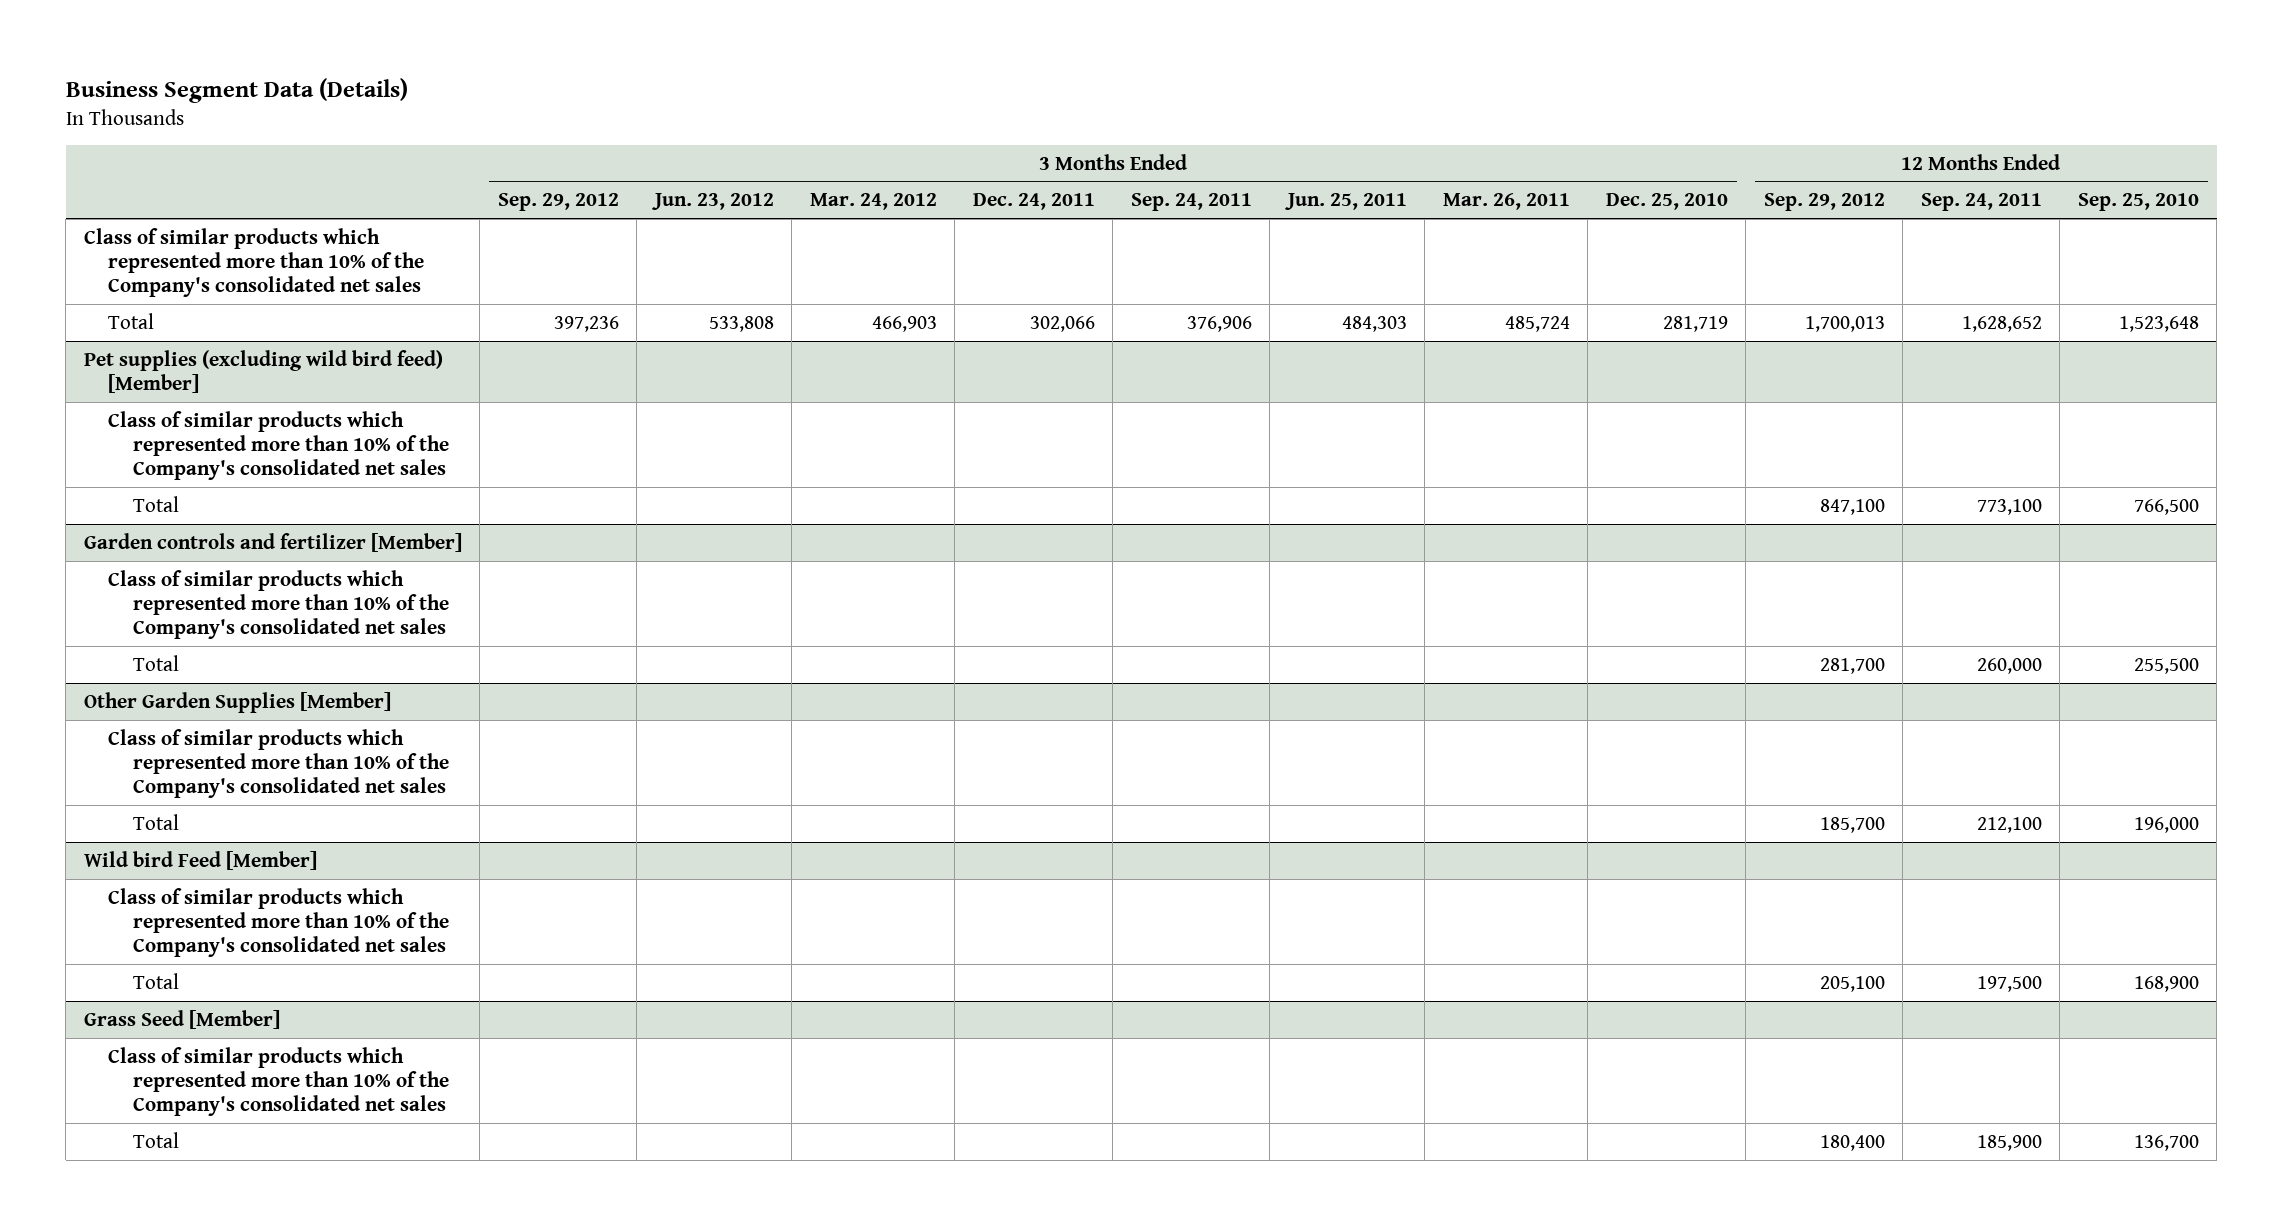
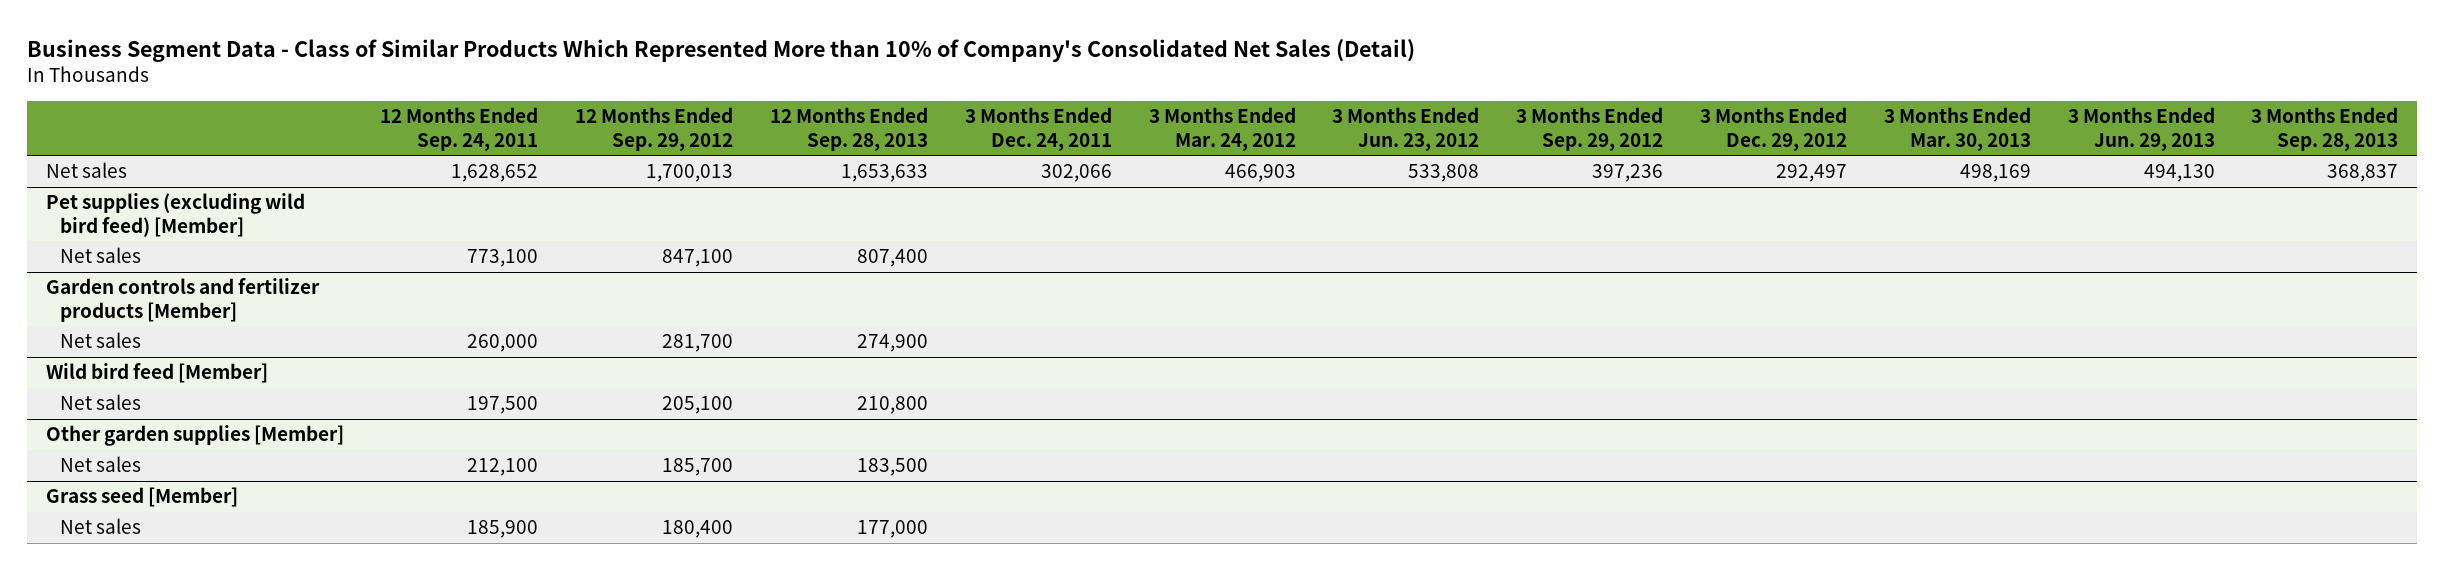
- Business Segment Data (Details)
+ Business Segment Data - Class of Similar Products Which Represented More than 10% of Company's Consolidated Net Sales (Detail)
- | 3 Months Ended Sep. 29, 2012 | 3 Months Ended Jun. 23, 2012 | 3 Months Ended Mar. 24, 2012 | 3 Months Ended Dec. 24, 2011 | 3 Months Ended Sep. 24, 2011 | 3 Months Ended Jun. 25, 2011 | 3 Months Ended Mar. 26, 2011 | 3 Months Ended Dec. 25, 2010 | 12 Months Ended Sep. 29, 2012 | 12 Months Ended Sep. 24, 2011 | 12 Months Ended Sep. 25, 2010
+ | 12 Months Ended Sep. 24, 2011 | 12 Months Ended Sep. 29, 2012 | 12 Months Ended Sep. 28, 2013 | 3 Months Ended Dec. 24, 2011 | 3 Months Ended Mar. 24, 2012 | 3 Months Ended Jun. 23, 2012 | 3 Months Ended Sep. 29, 2012 | 3 Months Ended Dec. 29, 2012 | 3 Months Ended Mar. 30, 2013 | 3 Months Ended Jun. 29, 2013 | 3 Months Ended Sep. 28, 2013
- Class of similar products which represented more than 10% of the Company's consolidated net sales
- Total | 397,236 | 533,808 | 466,903 | 302,066 | 376,906 | 484,303 | 485,724 | 281,719 | 1,700,013 | 1,628,652 | 1,523,648
+ Net sales | 1,628,652 | 1,700,013 | 1,653,633 | 302,066 | 466,903 | 533,808 | 397,236 | 292,497 | 498,169 | 494,130 | 368,837
@ Pet supplies (excluding wild bird feed) [Member]
- Class of similar products which represented more than 10% of the Company's consolidated net sales
- Total | | | | | | | | | 847,100 | 773,100 | 766,500
- Garden controls and fertilizer [Member]
- Class of similar products which represented more than 10% of the Company's consolidated net sales
- Total | | | | | | | | | 281,700 | 260,000 | 255,500
- Other Garden Supplies [Member]
- Class of similar products which represented more than 10% of the Company's consolidated net sales
- Total | | | | | | | | | 185,700 | 212,100 | 196,000
- Wild bird Feed [Member]
- Class of similar products which represented more than 10% of the Company's consolidated net sales
- Total | | | | | | | | | 205,100 | 197,500 | 168,900
- Grass Seed [Member]
- Class of similar products which represented more than 10% of the Company's consolidated net sales
- Total | | | | | | | | | 180,400 | 185,900 | 136,700
@ Pet supplies (excluding wild bird feed) [Member]
+ Net sales | 773,100 | 847,100 | 807,400 | | | | | | | |
+ Garden controls and fertilizer products [Member]
+ Net sales | 260,000 | 281,700 | 274,900 | | | | | | | |
+ Wild bird feed [Member]
+ Net sales | 197,500 | 205,100 | 210,800 | | | | | | | |
+ Other garden supplies [Member]
+ Net sales | 212,100 | 185,700 | 183,500 | | | | | | | |
+ Grass seed [Member]
+ Net sales | 185,900 | 180,400 | 177,000 | | | | | | | |

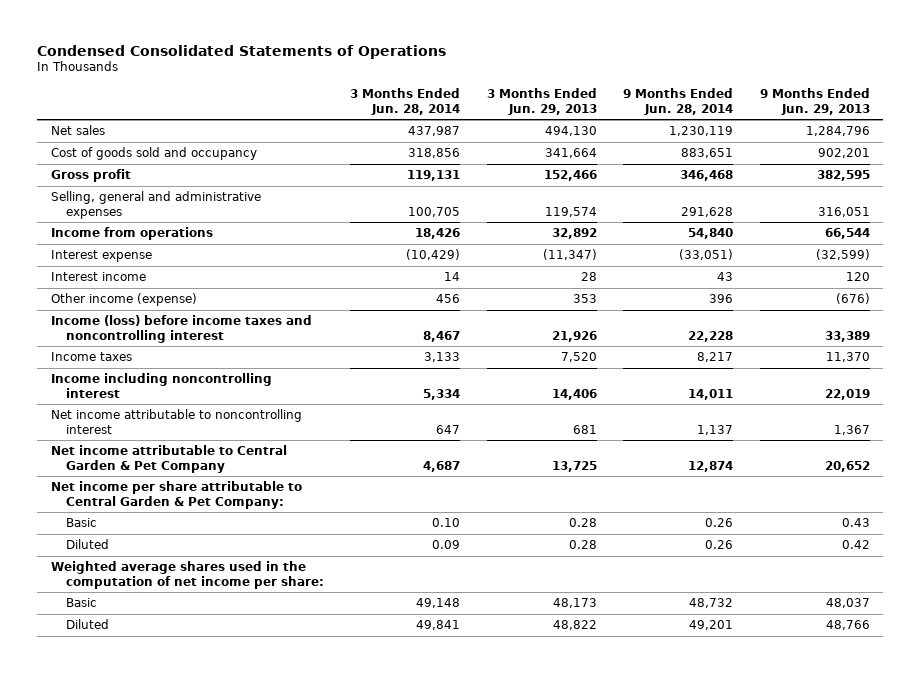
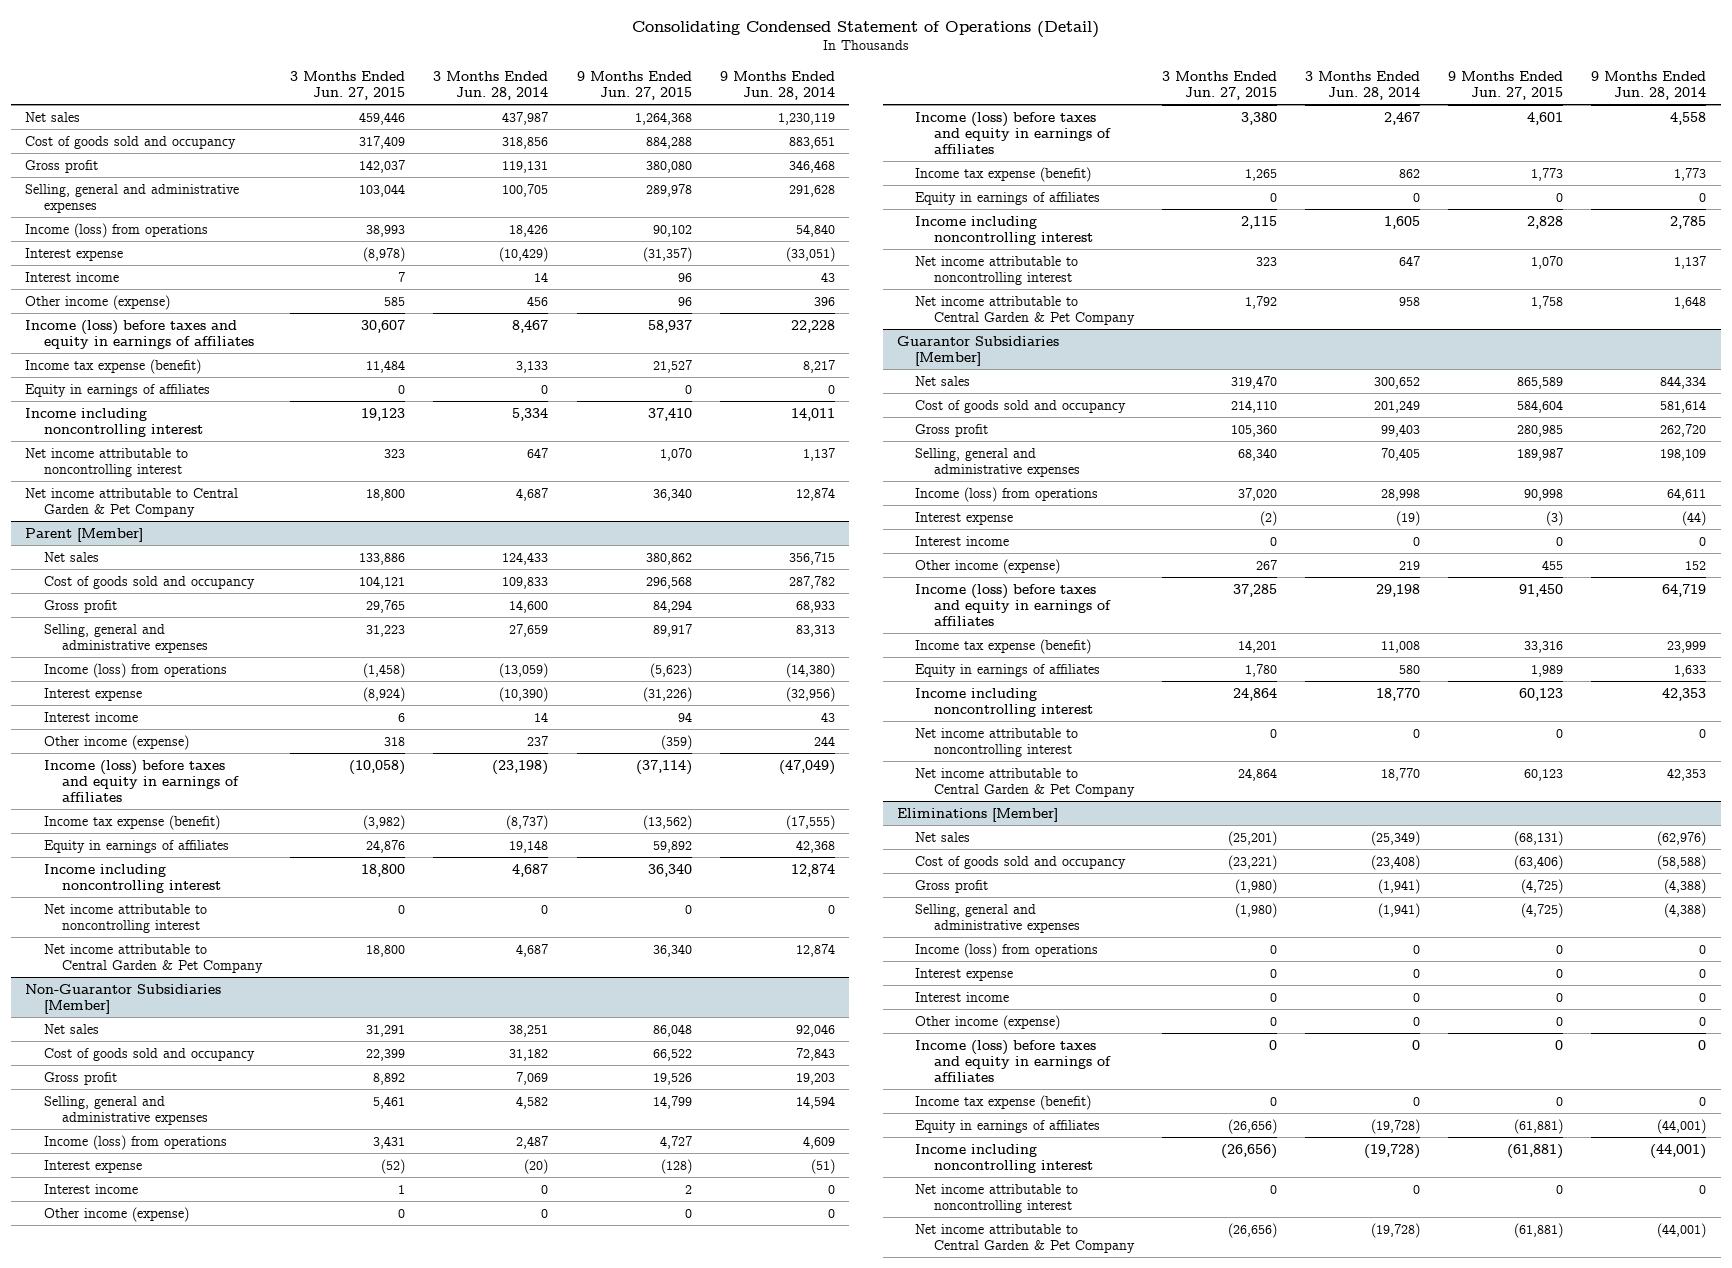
- Condensed Consolidated Statements of Operations
+ Consolidating Condensed Statement of Operations (Detail)
- | 3 Months Ended Jun. 28, 2014 | 3 Months Ended Jun. 29, 2013 | 9 Months Ended Jun. 28, 2014 | 9 Months Ended Jun. 29, 2013
+ | 3 Months Ended Jun. 27, 2015 | 3 Months Ended Jun. 28, 2014 | 9 Months Ended Jun. 27, 2015 | 9 Months Ended Jun. 28, 2014
- Income from operations | 18,426 | 32,892 | 54,840 | 66,544
+ Income (loss) from operations | 38,993 | 18,426 | 90,102 | 54,840
- Income (loss) before income taxes and noncontrolling interest | 8,467 | 21,926 | 22,228 | 33,389
- Income taxes | 3,133 | 7,520 | 8,217 | 11,370
+ Income (loss) before taxes and equity in earnings of affiliates | 30,607 | 8,467 | 58,937 | 22,228
+ Income tax expense (benefit) | 11,484 | 3,133 | 21,527 | 8,217
+ Equity in earnings of affiliates | 0 | 0 | 0 | 0
- Net income per share attributable to Central Garden & Pet Company:
- Basic | 0.10 | 0.28 | 0.26 | 0.43
- Diluted | 0.09 | 0.28 | 0.26 | 0.42
- Weighted average shares used in the computation of net income per share:
- Basic | 49,148 | 48,173 | 48,732 | 48,037
- Diluted | 49,841 | 48,822 | 49,201 | 48,766
+ Parent [Member]
+ Net sales | 133,886 | 124,433 | 380,862 | 356,715
+ Cost of goods sold and occupancy | 104,121 | 109,833 | 296,568 | 287,782
+ Gross profit | 29,765 | 14,600 | 84,294 | 68,933
+ Selling, general and administrative expenses | 31,223 | 27,659 | 89,917 | 83,313
+ Income (loss) from operations | (1,458) | (13,059) | (5,623) | (14,380)
+ Interest expense | (8,924) | (10,390) | (31,226) | (32,956)
+ Interest income | 6 | 14 | 94 | 43
+ Other income (expense) | 318 | 237 | (359) | 244
+ Income (loss) before taxes and equity in earnings of affiliates | (10,058) | (23,198) | (37,114) | (47,049)
+ Income tax expense (benefit) | (3,982) | (8,737) | (13,562) | (17,555)
+ Equity in earnings of affiliates | 24,876 | 19,148 | 59,892 | 42,368
+ Income including noncontrolling interest | 18,800 | 4,687 | 36,340 | 12,874
+ Net income attributable to noncontrolling interest | 0 | 0 | 0 | 0
+ Net income attributable to Central Garden & Pet Company | 18,800 | 4,687 | 36,340 | 12,874
+ Non-Guarantor Subsidiaries [Member]
+ Net sales | 31,291 | 38,251 | 86,048 | 92,046
+ Cost of goods sold and occupancy | 22,399 | 31,182 | 66,522 | 72,843
+ Gross profit | 8,892 | 7,069 | 19,526 | 19,203
+ Selling, general and administrative expenses | 5,461 | 4,582 | 14,799 | 14,594
+ Income (loss) from operations | 3,431 | 2,487 | 4,727 | 4,609
+ Interest expense | (52) | (20) | (128) | (51)
+ Interest income | 1 | 0 | 2 | 0
+ Other income (expense) | 0 | 0 | 0 | 0
+ Income (loss) before taxes and equity in earnings of affiliates | 3,380 | 2,467 | 4,601 | 4,558
+ Income tax expense (benefit) | 1,265 | 862 | 1,773 | 1,773
+ Equity in earnings of affiliates | 0 | 0 | 0 | 0
+ Income including noncontrolling interest | 2,115 | 1,605 | 2,828 | 2,785
+ Net income attributable to noncontrolling interest | 323 | 647 | 1,070 | 1,137
+ Net income attributable to Central Garden & Pet Company | 1,792 | 958 | 1,758 | 1,648
+ Guarantor Subsidiaries [Member]
+ Net sales | 319,470 | 300,652 | 865,589 | 844,334
+ Cost of goods sold and occupancy | 214,110 | 201,249 | 584,604 | 581,614
+ Gross profit | 105,360 | 99,403 | 280,985 | 262,720
+ Selling, general and administrative expenses | 68,340 | 70,405 | 189,987 | 198,109
+ Income (loss) from operations | 37,020 | 28,998 | 90,998 | 64,611
+ Interest expense | (2) | (19) | (3) | (44)
+ Interest income | 0 | 0 | 0 | 0
+ Other income (expense) | 267 | 219 | 455 | 152
+ Income (loss) before taxes and equity in earnings of affiliates | 37,285 | 29,198 | 91,450 | 64,719
+ Income tax expense (benefit) | 14,201 | 11,008 | 33,316 | 23,999
+ Equity in earnings of affiliates | 1,780 | 580 | 1,989 | 1,633
+ Income including noncontrolling interest | 24,864 | 18,770 | 60,123 | 42,353
+ Net income attributable to noncontrolling interest | 0 | 0 | 0 | 0
+ Net income attributable to Central Garden & Pet Company | 24,864 | 18,770 | 60,123 | 42,353
+ Eliminations [Member]
+ Net sales | (25,201) | (25,349) | (68,131) | (62,976)
+ Cost of goods sold and occupancy | (23,221) | (23,408) | (63,406) | (58,588)
+ Gross profit | (1,980) | (1,941) | (4,725) | (4,388)
+ Selling, general and administrative expenses | (1,980) | (1,941) | (4,725) | (4,388)
+ Income (loss) from operations | 0 | 0 | 0 | 0
+ Interest expense | 0 | 0 | 0 | 0
+ Interest income | 0 | 0 | 0 | 0
+ Other income (expense) | 0 | 0 | 0 | 0
+ Income (loss) before taxes and equity in earnings of affiliates | 0 | 0 | 0 | 0
+ Income tax expense (benefit) | 0 | 0 | 0 | 0
+ Equity in earnings of affiliates | (26,656) | (19,728) | (61,881) | (44,001)
+ Income including noncontrolling interest | (26,656) | (19,728) | (61,881) | (44,001)
+ Net income attributable to noncontrolling interest | 0 | 0 | 0 | 0
+ Net income attributable to Central Garden & Pet Company | (26,656) | (19,728) | (61,881) | (44,001)

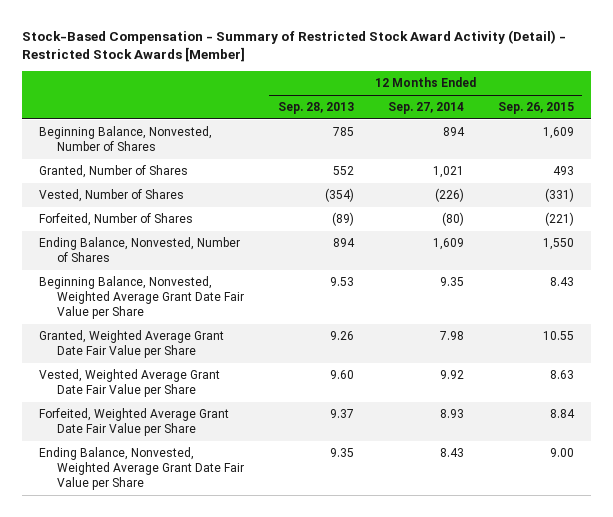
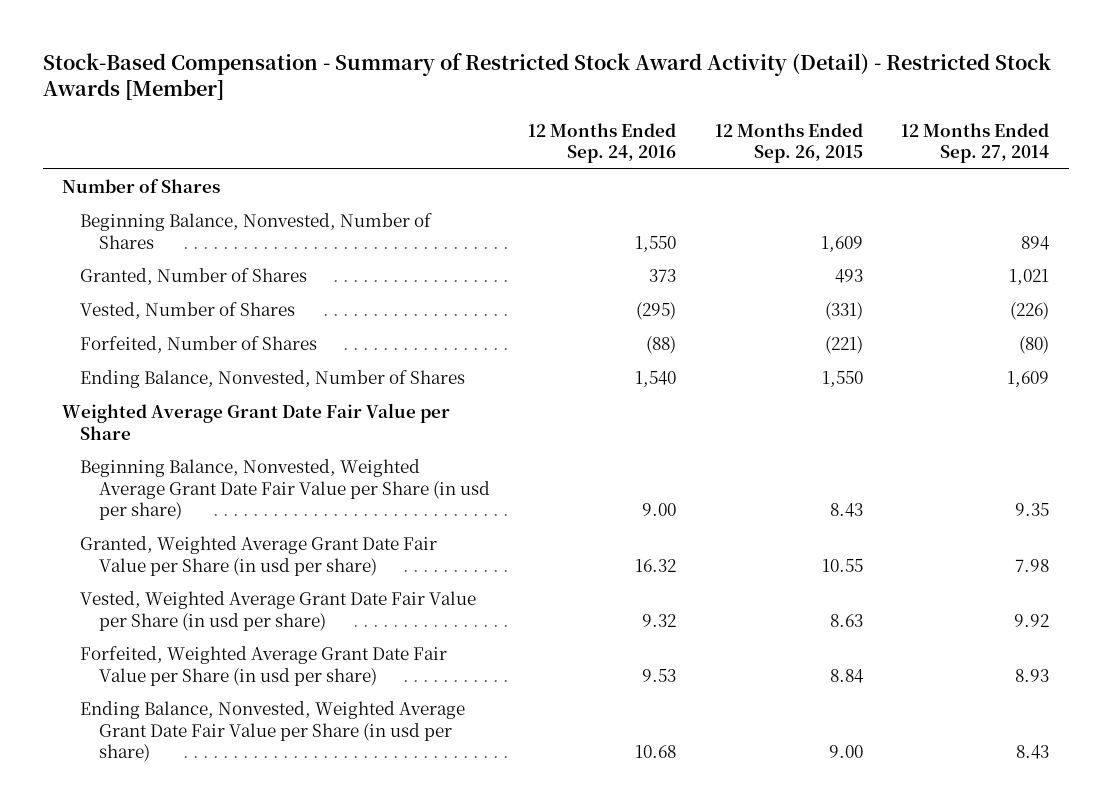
- | 12 Months Ended Sep. 28, 2013 | 12 Months Ended Sep. 27, 2014 | 12 Months Ended Sep. 26, 2015
+ | 12 Months Ended Sep. 24, 2016 | 12 Months Ended Sep. 26, 2015 | 12 Months Ended Sep. 27, 2014
+ Number of Shares
- Beginning Balance, Nonvested, Weighted Average Grant Date Fair Value per Share | 9.53 | 9.35 | 8.43
- Granted, Weighted Average Grant Date Fair Value per Share | 9.26 | 7.98 | 10.55
- Vested, Weighted Average Grant Date Fair Value per Share | 9.60 | 9.92 | 8.63
- Forfeited, Weighted Average Grant Date Fair Value per Share | 9.37 | 8.93 | 8.84
- Ending Balance, Nonvested, Weighted Average Grant Date Fair Value per Share | 9.35 | 8.43 | 9.00
+ Weighted Average Grant Date Fair Value per Share
+ Beginning Balance, Nonvested, Weighted Average Grant Date Fair Value per Share (in usd per share) | 9.00 | 8.43 | 9.35
+ Granted, Weighted Average Grant Date Fair Value per Share (in usd per share) | 16.32 | 10.55 | 7.98
+ Vested, Weighted Average Grant Date Fair Value per Share (in usd per share) | 9.32 | 8.63 | 9.92
+ Forfeited, Weighted Average Grant Date Fair Value per Share (in usd per share) | 9.53 | 8.84 | 8.93
+ Ending Balance, Nonvested, Weighted Average Grant Date Fair Value per Share (in usd per share) | 10.68 | 9.00 | 8.43

